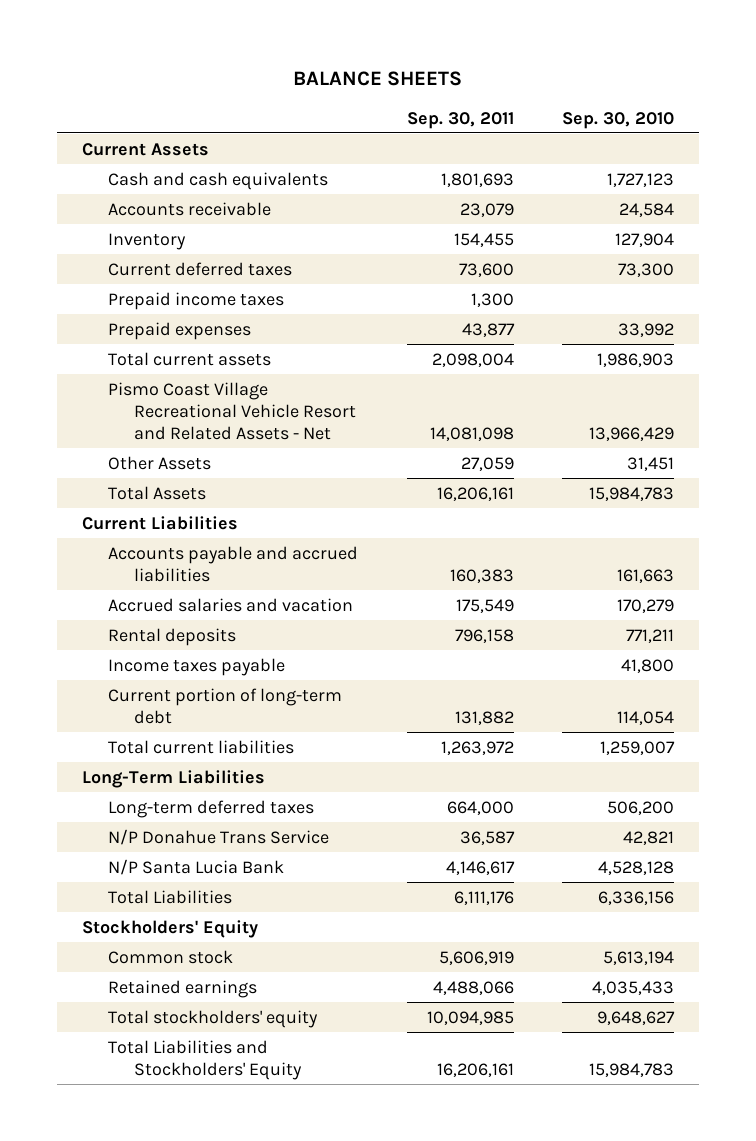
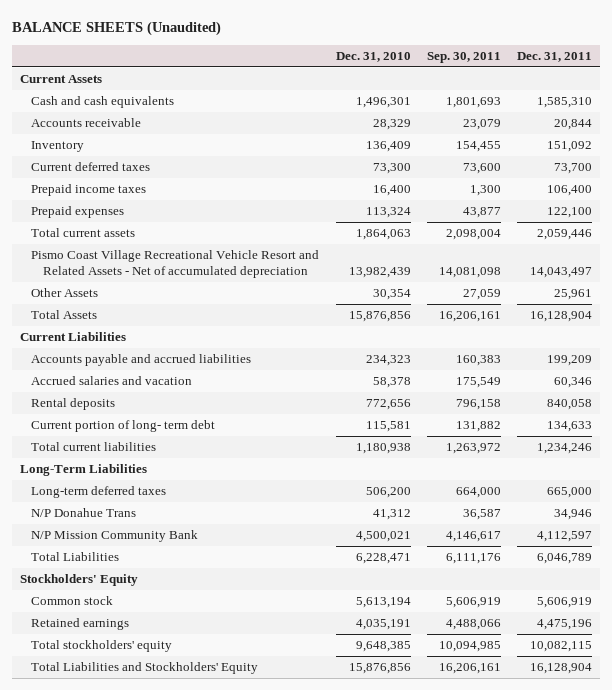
- BALANCE SHEETS
+ BALANCE SHEETS (Unaudited)
- | Sep. 30, 2011 | Sep. 30, 2010
+ | Dec. 31, 2010 | Sep. 30, 2011 | Dec. 31, 2011
- Pismo Coast Village Recreational Vehicle Resort and Related Assets - Net | 14,081,098 | 13,966,429
+ Pismo Coast Village Recreational Vehicle Resort and Related Assets - Net of accumulated depreciation | 13,982,439 | 14,081,098 | 14,043,497
- Income taxes payable | | 41,800
- Current portion of long-term debt | 131,882 | 114,054
+ Current portion of long- term debt | 115,581 | 131,882 | 134,633
- N/P Donahue Trans Service | 36,587 | 42,821
- N/P Santa Lucia Bank | 4,146,617 | 4,528,128
+ N/P Donahue Trans | 41,312 | 36,587 | 34,946
+ N/P Mission Community Bank | 4,500,021 | 4,146,617 | 4,112,597

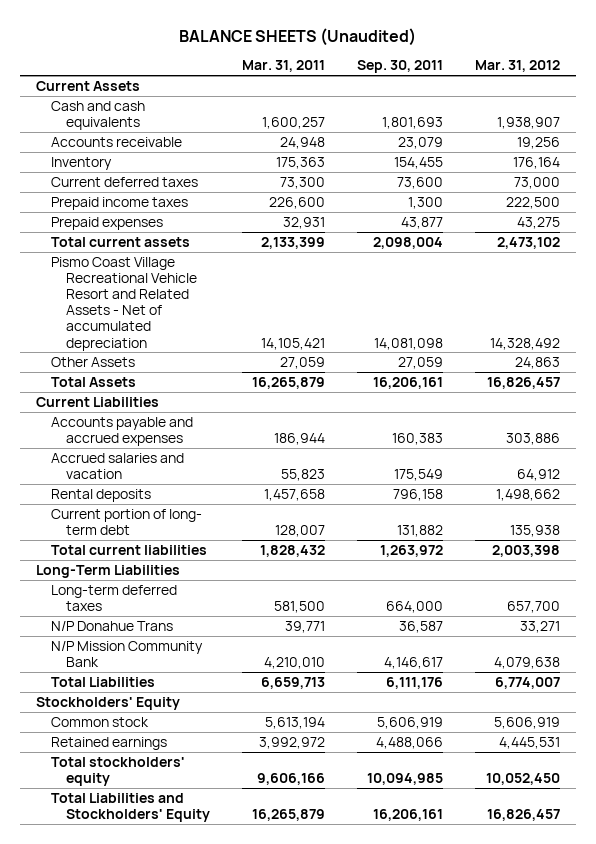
- | Dec. 31, 2010 | Sep. 30, 2011 | Dec. 31, 2011
+ | Mar. 31, 2011 | Sep. 30, 2011 | Mar. 31, 2012
- Accounts payable and accrued liabilities | 234,323 | 160,383 | 199,209
+ Accounts payable and accrued expenses | 186,944 | 160,383 | 303,886

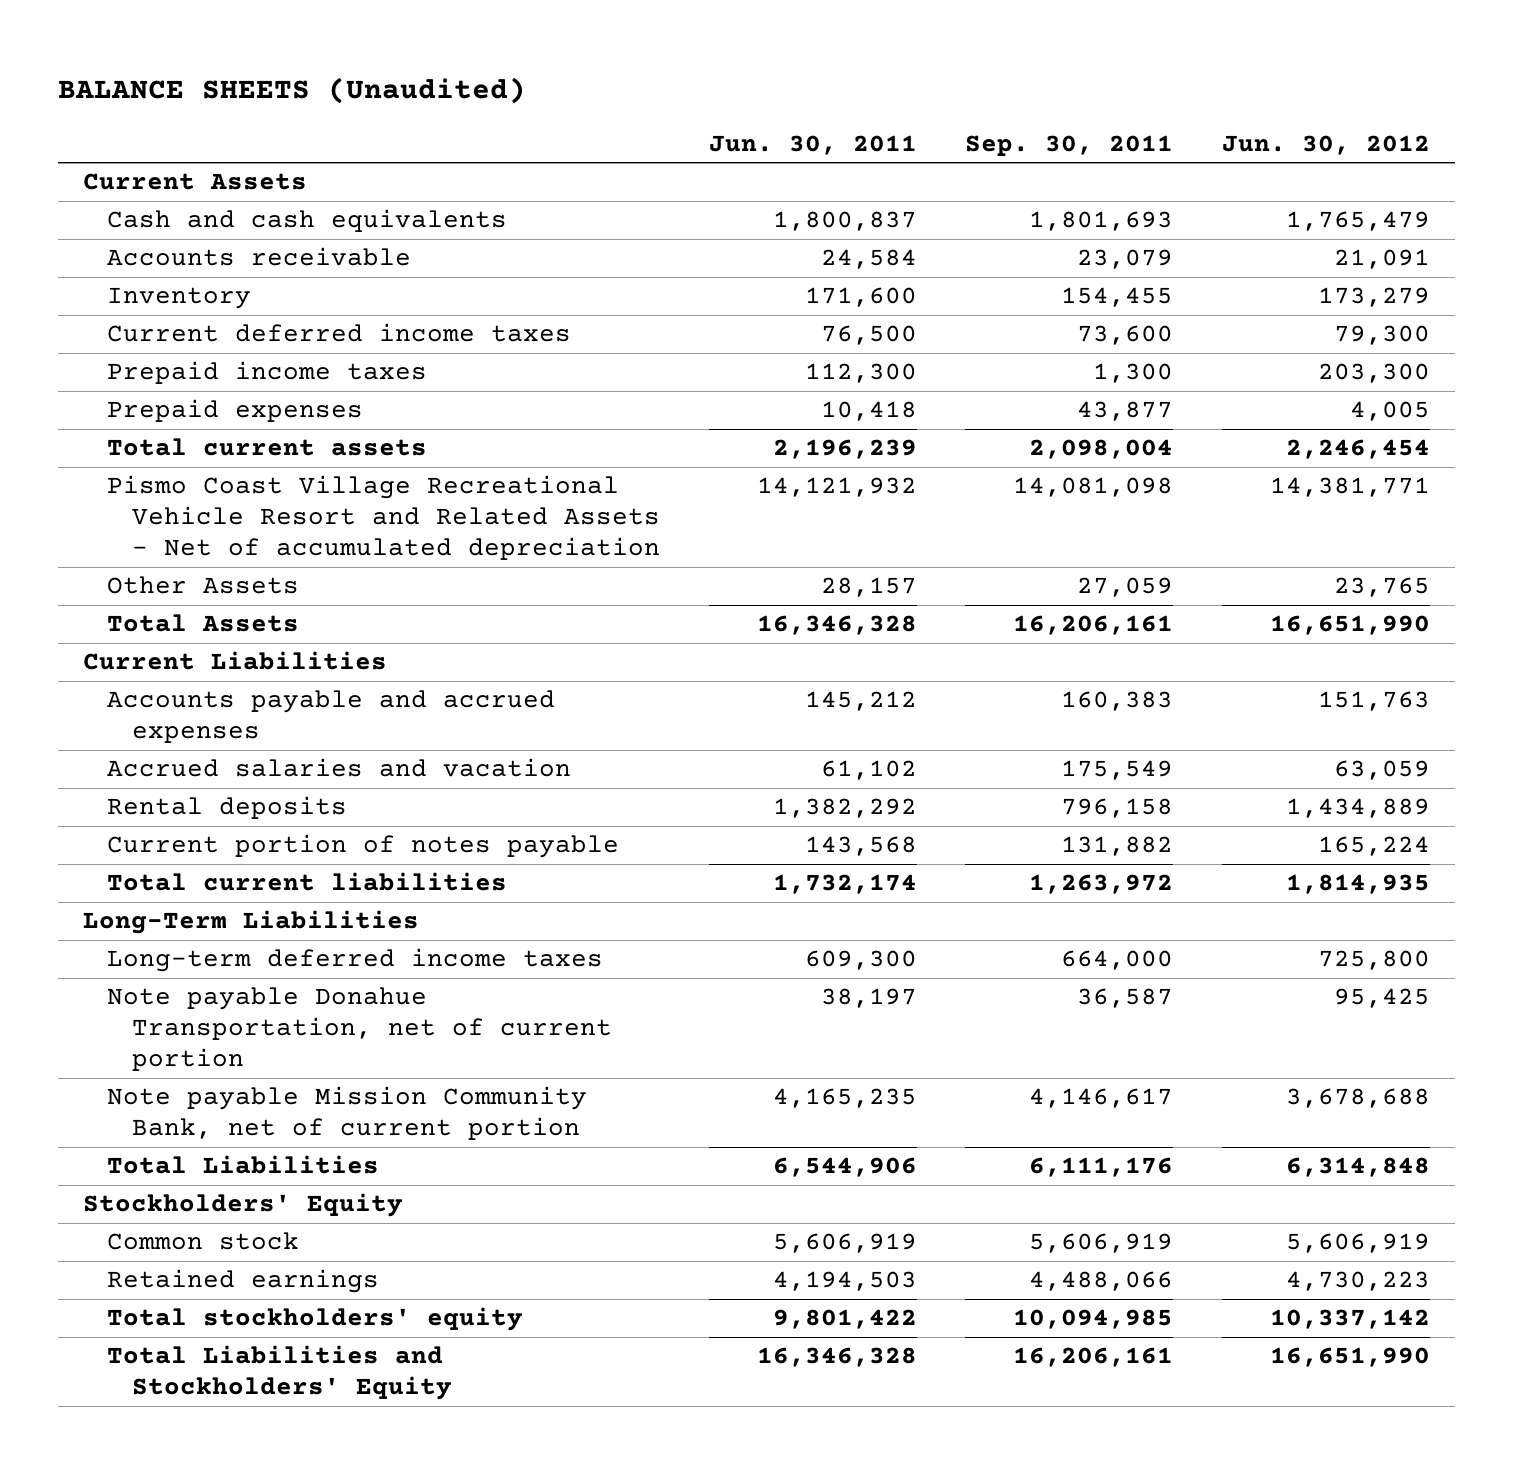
- | Mar. 31, 2011 | Sep. 30, 2011 | Mar. 31, 2012
+ | Jun. 30, 2011 | Sep. 30, 2011 | Jun. 30, 2012
- Current deferred taxes | 73,300 | 73,600 | 73,000
+ Current deferred income taxes | 76,500 | 73,600 | 79,300
- Current portion of long- term debt | 128,007 | 131,882 | 135,938
+ Current portion of notes payable | 143,568 | 131,882 | 165,224
- Long-term deferred taxes | 581,500 | 664,000 | 657,700
- N/P Donahue Trans | 39,771 | 36,587 | 33,271
- N/P Mission Community Bank | 4,210,010 | 4,146,617 | 4,079,638
+ Long-term deferred income taxes | 609,300 | 664,000 | 725,800
+ Note payable Donahue Transportation, net of current portion | 38,197 | 36,587 | 95,425
+ Note payable Mission Community Bank, net of current portion | 4,165,235 | 4,146,617 | 3,678,688

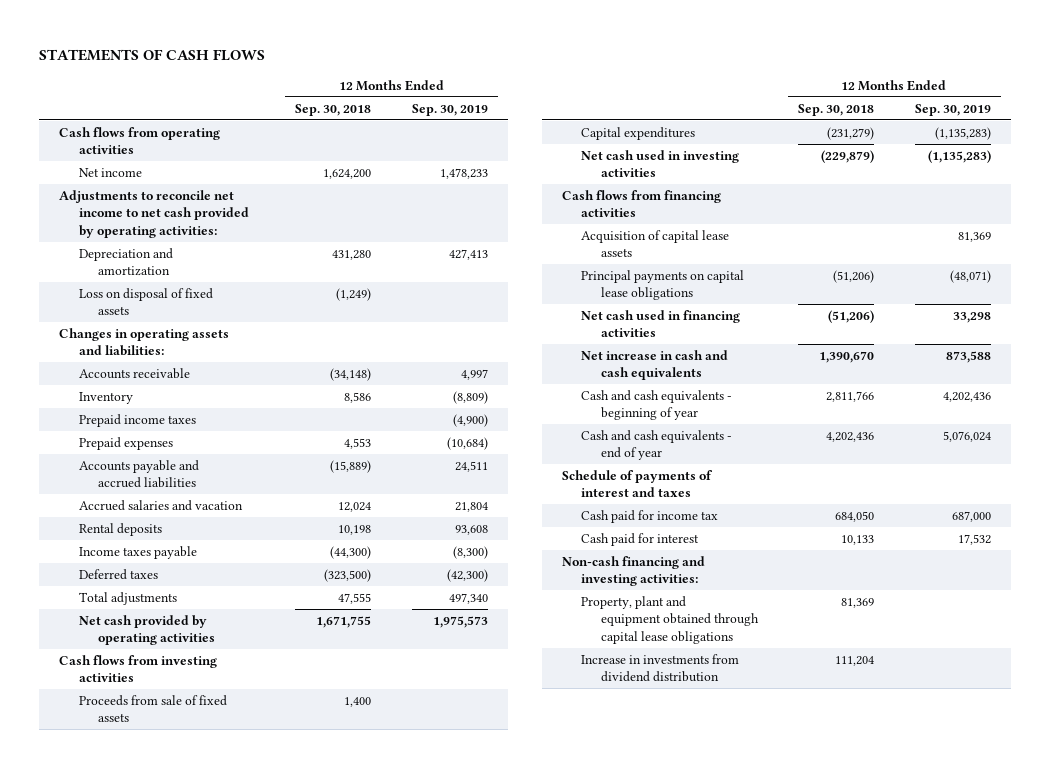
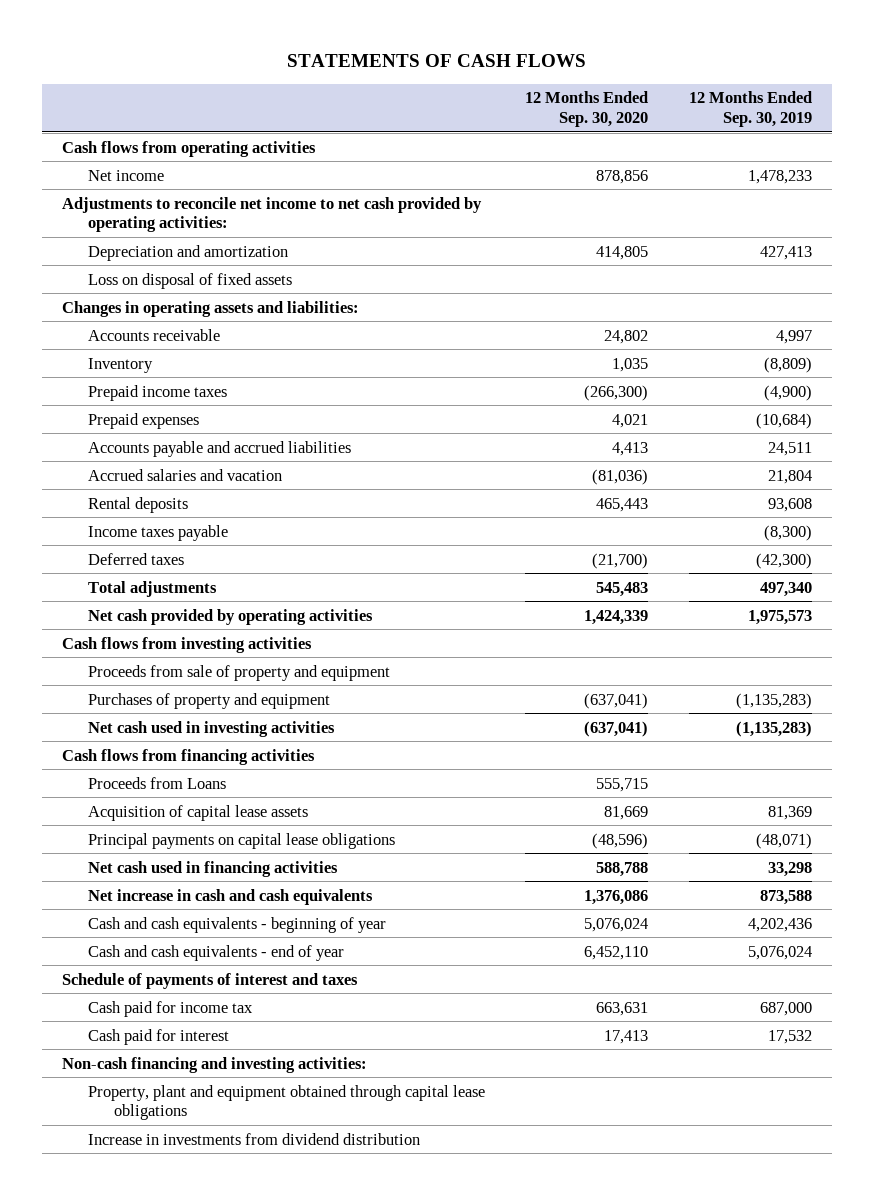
- | 12 Months Ended Sep. 30, 2018 | 12 Months Ended Sep. 30, 2019
+ | 12 Months Ended Sep. 30, 2020 | 12 Months Ended Sep. 30, 2019
- Proceeds from sale of fixed assets | 1,400 |
- Capital expenditures | (231,279) | (1,135,283)
+ Proceeds from sale of property and equipment
+ Purchases of property and equipment | (637,041) | (1,135,283)
+ Proceeds from Loans | 555,715 |

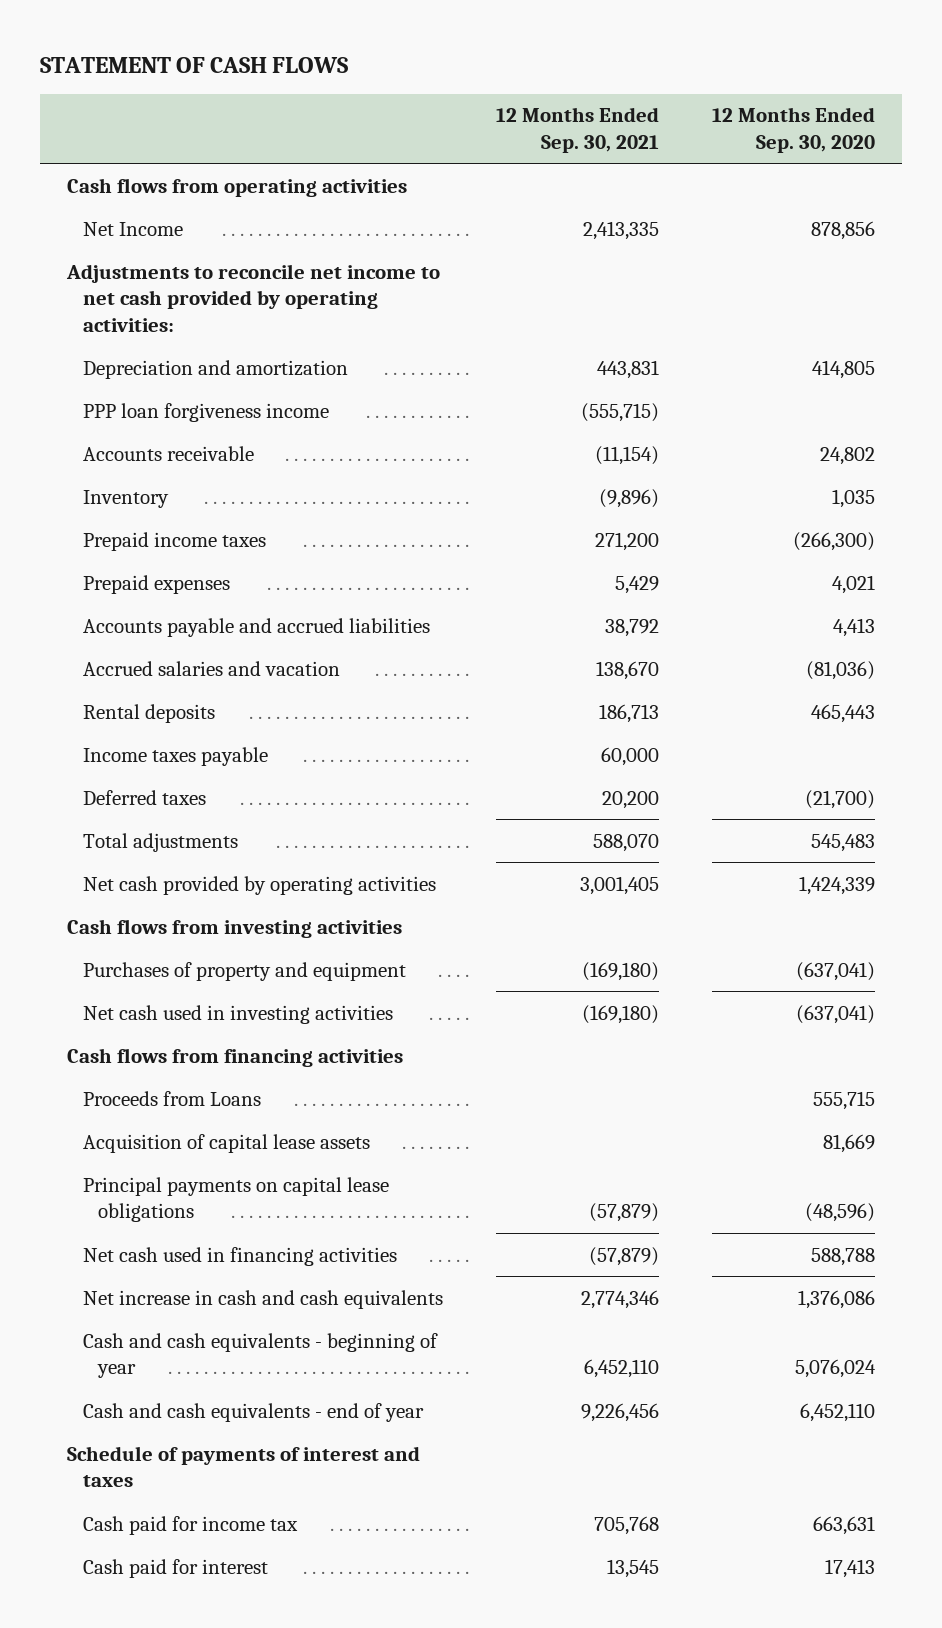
- STATEMENTS OF CASH FLOWS
+ STATEMENT OF CASH FLOWS
- | 12 Months Ended Sep. 30, 2020 | 12 Months Ended Sep. 30, 2019
+ | 12 Months Ended Sep. 30, 2021 | 12 Months Ended Sep. 30, 2020
- Net income | 878,856 | 1,478,233
+ Net Income | 2,413,335 | 878,856
- Loss on disposal of fixed assets
- Changes in operating assets and liabilities:
+ PPP loan forgiveness income | (555,715) |
- Proceeds from sale of property and equipment
- Non-cash financing and investing activities:
- Property, plant and equipment obtained through capital lease obligations
- Increase in investments from dividend distribution

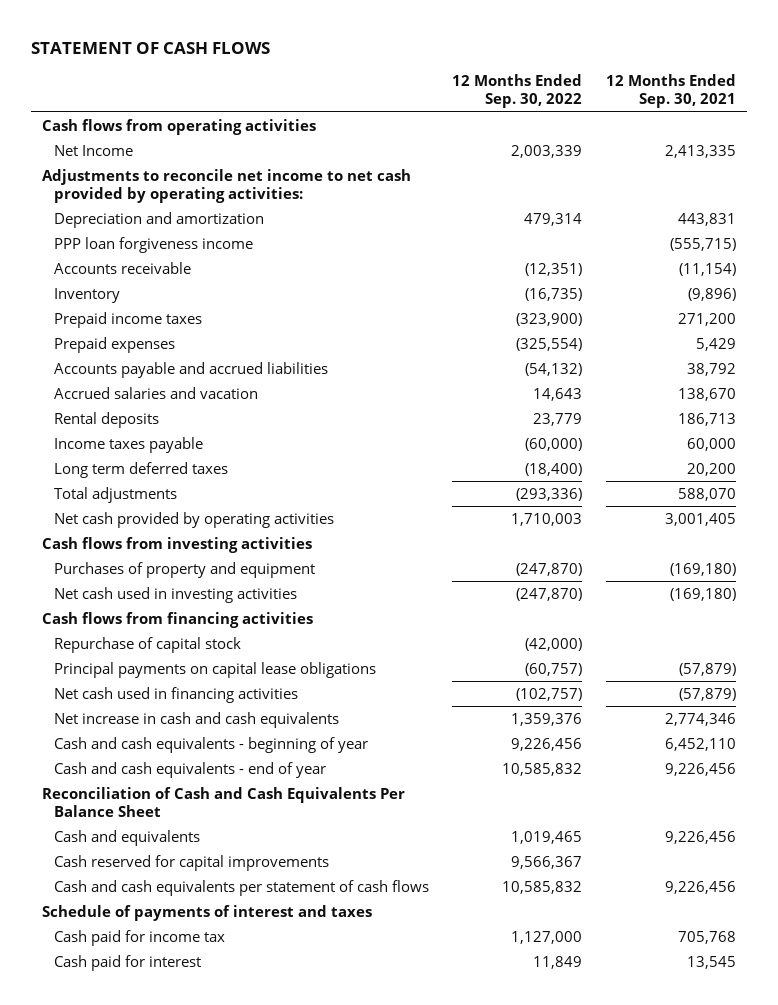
- | 12 Months Ended Sep. 30, 2021 | 12 Months Ended Sep. 30, 2020
+ | 12 Months Ended Sep. 30, 2022 | 12 Months Ended Sep. 30, 2021
- Deferred taxes | 20,200 | (21,700)
+ Long term deferred taxes | (18,400) | 20,200
- Proceeds from Loans | | 555,715
- Acquisition of capital lease assets | | 81,669
+ Repurchase of capital stock | (42,000) |
+ Reconciliation of Cash and Cash Equivalents Per Balance Sheet
+ Cash and equivalents | 1,019,465 | 9,226,456
+ Cash reserved for capital improvements | 9,566,367 |
+ Cash and cash equivalents per statement of cash flows | 10,585,832 | 9,226,456

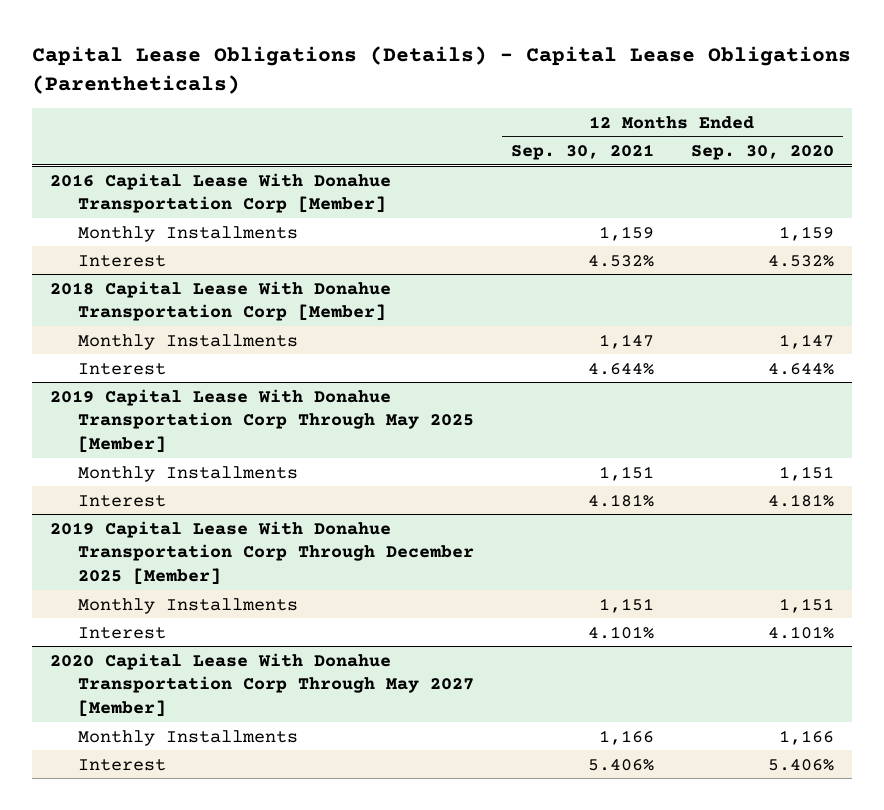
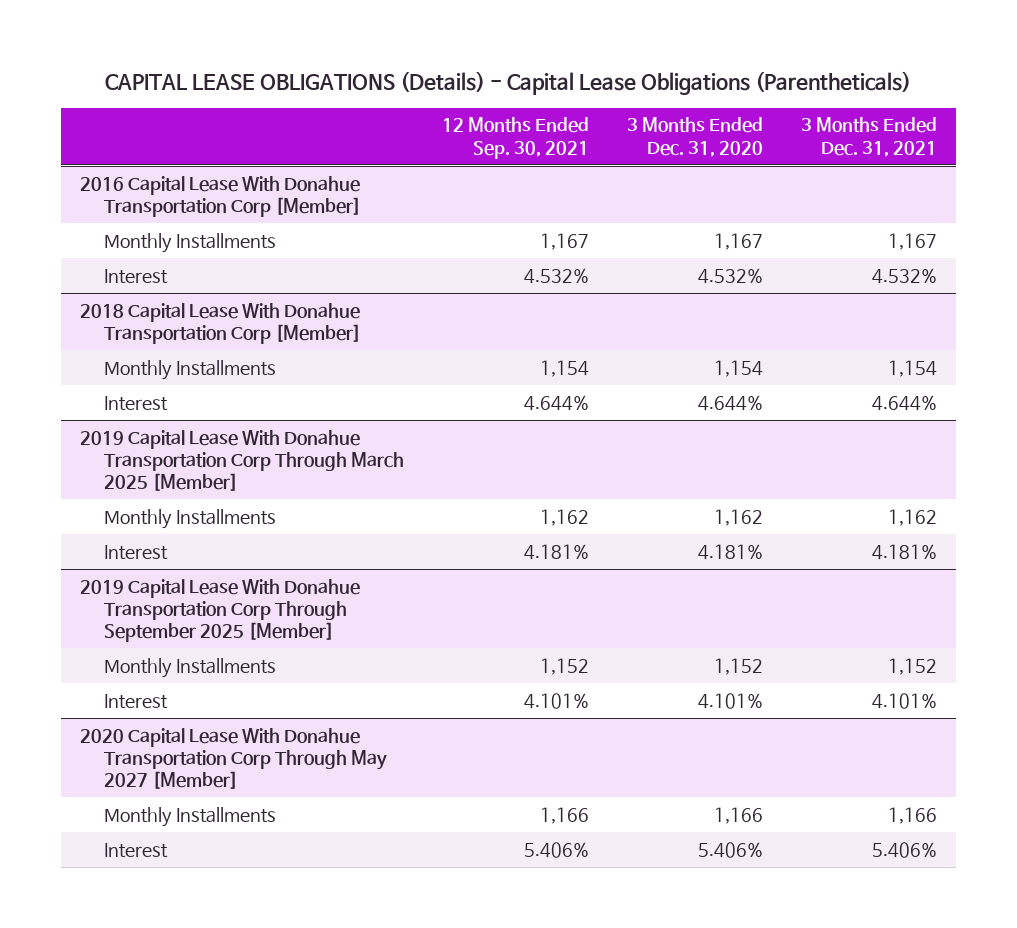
- Capital Lease Obligations (Details) - Capital Lease Obligations (Parentheticals)
+ CAPITAL LEASE OBLIGATIONS (Details) - Capital Lease Obligations (Parentheticals)
- | 12 Months Ended Sep. 30, 2021 | 12 Months Ended Sep. 30, 2020
+ | 12 Months Ended Sep. 30, 2021 | 3 Months Ended Dec. 31, 2020 | 3 Months Ended Dec. 31, 2021
@ 2016 Capital Lease With Donahue Transportation Corp [Member]
- Monthly Installments | 1,159 | 1,159
+ Monthly Installments | 1,167 | 1,167 | 1,167
@ 2018 Capital Lease With Donahue Transportation Corp [Member]
- Monthly Installments | 1,147 | 1,147
+ Monthly Installments | 1,154 | 1,154 | 1,154
- 2019 Capital Lease With Donahue Transportation Corp Through May 2025 [Member]
- Monthly Installments | 1,151 | 1,151
+ 2019 Capital Lease With Donahue Transportation Corp Through March 2025 [Member]
+ Monthly Installments | 1,162 | 1,162 | 1,162
- 2019 Capital Lease With Donahue Transportation Corp Through December 2025 [Member]
- Monthly Installments | 1,151 | 1,151
+ 2019 Capital Lease With Donahue Transportation Corp Through September 2025 [Member]
+ Monthly Installments | 1,152 | 1,152 | 1,152

